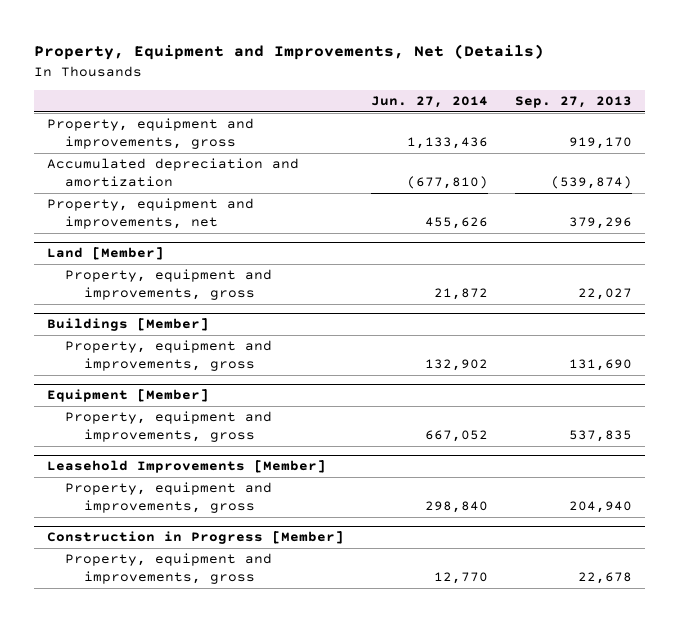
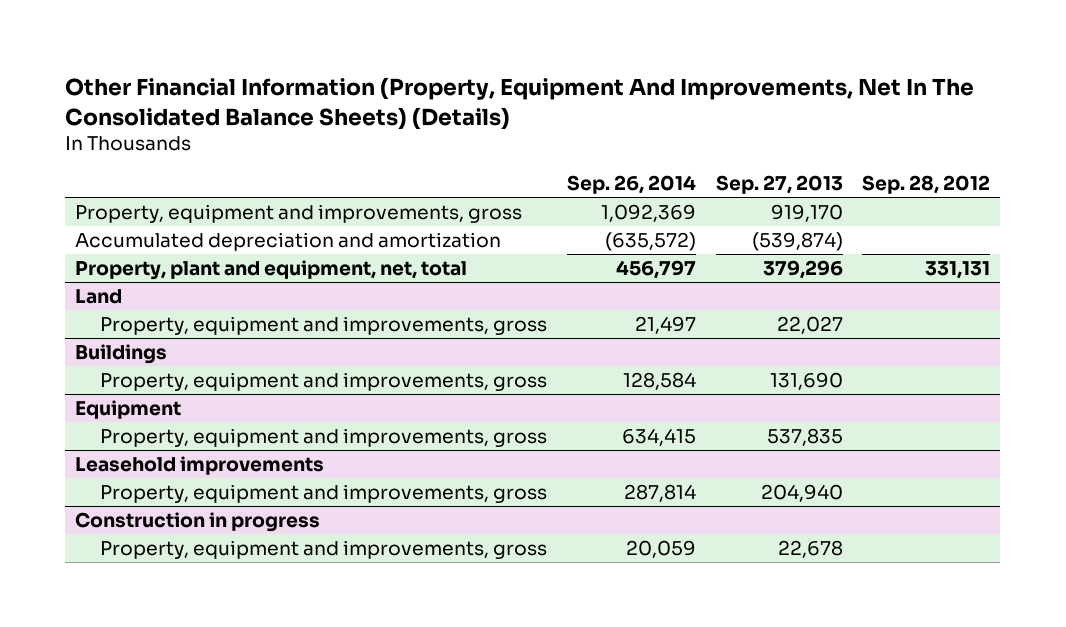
- Property, Equipment and Improvements, Net (Details)
+ Other Financial Information (Property, Equipment And Improvements, Net In The Consolidated Balance Sheets) (Details)
- | Jun. 27, 2014 | Sep. 27, 2013
+ | Sep. 26, 2014 | Sep. 27, 2013 | Sep. 28, 2012
- Property, equipment and improvements, net | 455,626 | 379,296
- Land [Member]
+ Property, plant and equipment, net, total | 456,797 | 379,296 | 331,131
+ Land
- Buildings [Member]
+ Buildings
- Equipment [Member]
+ Equipment
- Leasehold Improvements [Member]
+ Leasehold improvements
- Construction in Progress [Member]
+ Construction in progress

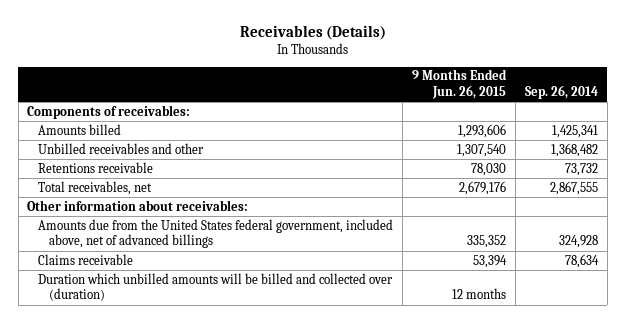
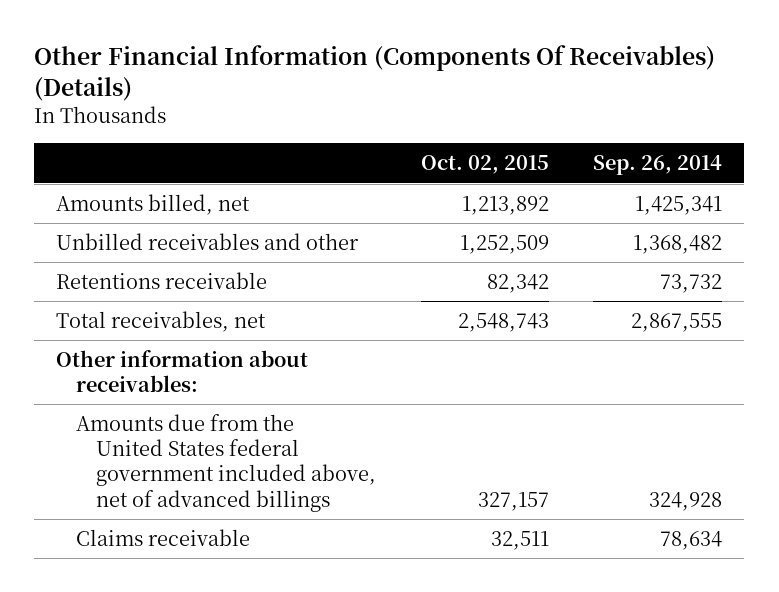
- Receivables (Details)
+ Other Financial Information (Components Of Receivables) (Details)
- | 9 Months Ended Jun. 26, 2015 | Sep. 26, 2014
+ | Oct. 02, 2015 | Sep. 26, 2014
- Components of receivables:
- Amounts billed | 1,293,606 | 1,425,341
+ Amounts billed, net | 1,213,892 | 1,425,341
- Amounts due from the United States federal government, included above, net of advanced billings | 335,352 | 324,928
+ Amounts due from the United States federal government included above, net of advanced billings | 327,157 | 324,928
- Duration which unbilled amounts will be billed and collected over (duration) | 12 months |

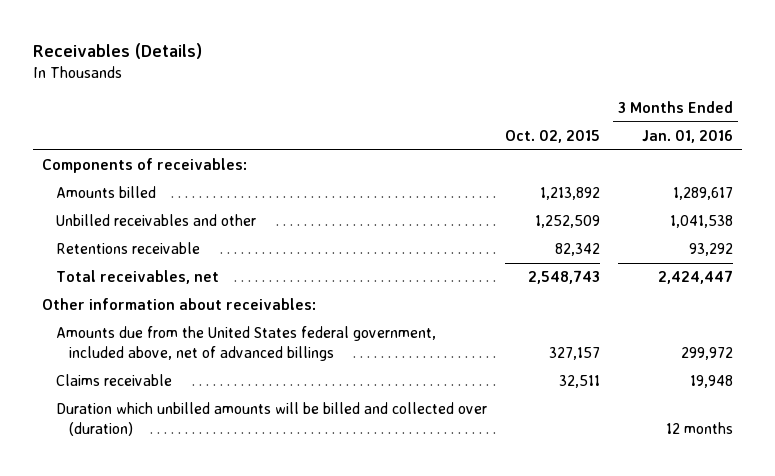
- Other Financial Information (Components Of Receivables) (Details)
+ Receivables (Details)
- | Oct. 02, 2015 | Sep. 26, 2014
+ | Oct. 02, 2015 | 3 Months Ended Jan. 01, 2016
- Amounts billed, net | 1,213,892 | 1,425,341
+ Components of receivables:
+ Amounts billed | 1,213,892 | 1,289,617
- Amounts due from the United States federal government included above, net of advanced billings | 327,157 | 324,928
+ Amounts due from the United States federal government, included above, net of advanced billings | 327,157 | 299,972
+ Duration which unbilled amounts will be billed and collected over (duration) | | 12 months

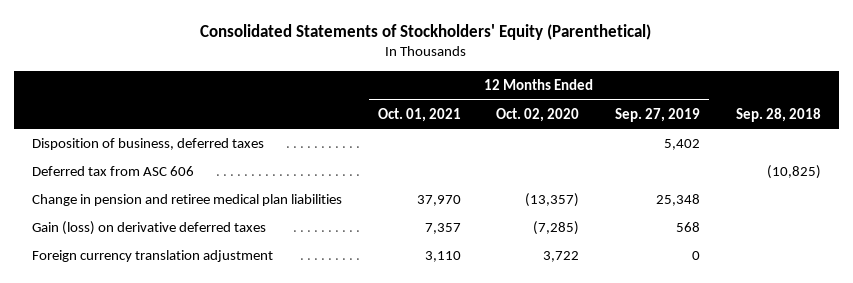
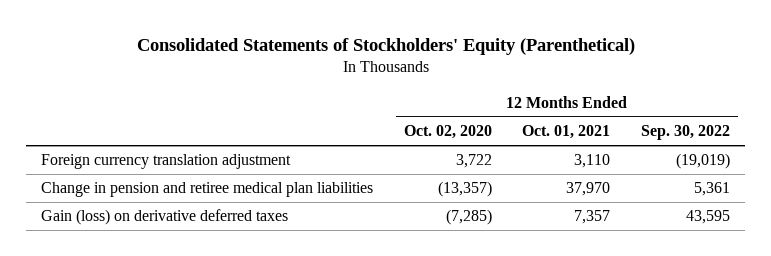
- | 12 Months Ended Oct. 01, 2021 | 12 Months Ended Oct. 02, 2020 | 12 Months Ended Sep. 27, 2019 | Sep. 28, 2018
+ | 12 Months Ended Oct. 02, 2020 | 12 Months Ended Oct. 01, 2021 | 12 Months Ended Sep. 30, 2022
- Disposition of business, deferred taxes | | | 5,402 |
- Deferred tax from ASC 606 | | | | (10,825)
moved up: Foreign currency translation adjustment | 3,722 | 3,110 | (19,019)

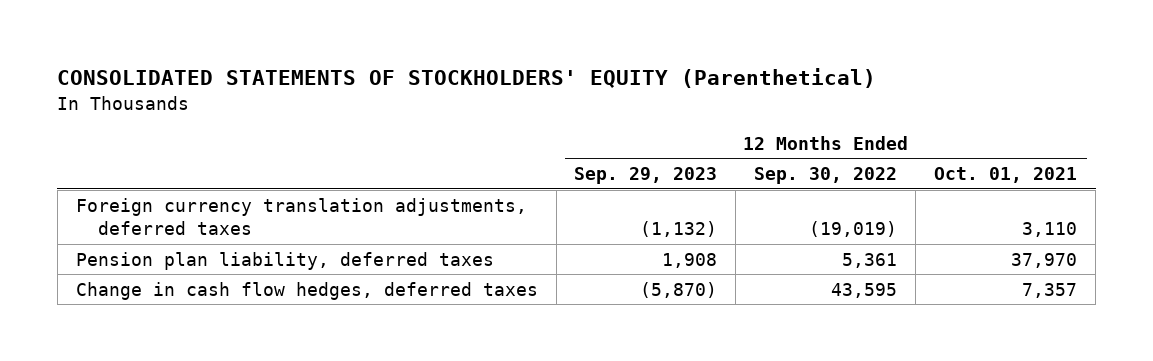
- Consolidated Statements of Stockholders' Equity (Parenthetical)
+ CONSOLIDATED STATEMENTS OF STOCKHOLDERS' EQUITY (Parenthetical)
- | 12 Months Ended Oct. 02, 2020 | 12 Months Ended Oct. 01, 2021 | 12 Months Ended Sep. 30, 2022
+ | 12 Months Ended Sep. 29, 2023 | 12 Months Ended Sep. 30, 2022 | 12 Months Ended Oct. 01, 2021
- Foreign currency translation adjustment | 3,722 | 3,110 | (19,019)
- Change in pension and retiree medical plan liabilities | (13,357) | 37,970 | 5,361
- Gain (loss) on derivative deferred taxes | (7,285) | 7,357 | 43,595
+ Foreign currency translation adjustments, deferred taxes | (1,132) | (19,019) | 3,110
+ Pension plan liability, deferred taxes | 1,908 | 5,361 | 37,970
+ Change in cash flow hedges, deferred taxes | (5,870) | 43,595 | 7,357

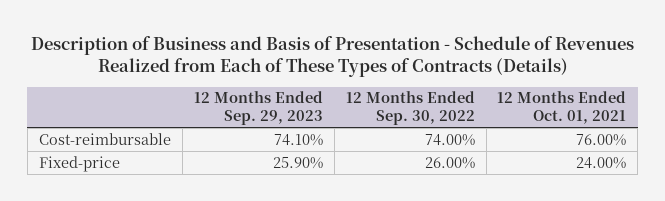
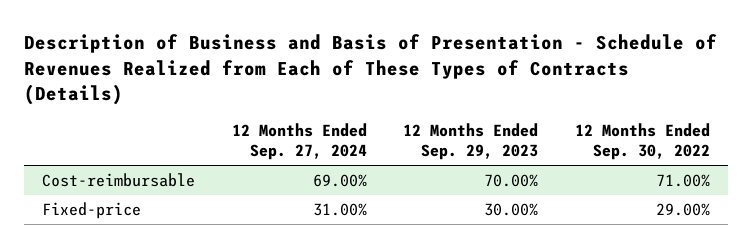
- | 12 Months Ended Sep. 29, 2023 | 12 Months Ended Sep. 30, 2022 | 12 Months Ended Oct. 01, 2021
+ | 12 Months Ended Sep. 27, 2024 | 12 Months Ended Sep. 29, 2023 | 12 Months Ended Sep. 30, 2022
- Cost-reimbursable | 74.10% | 74.00% | 76.00%
- Fixed-price | 25.90% | 26.00% | 24.00%
+ Cost-reimbursable | 69.00% | 70.00% | 71.00%
+ Fixed-price | 31.00% | 30.00% | 29.00%

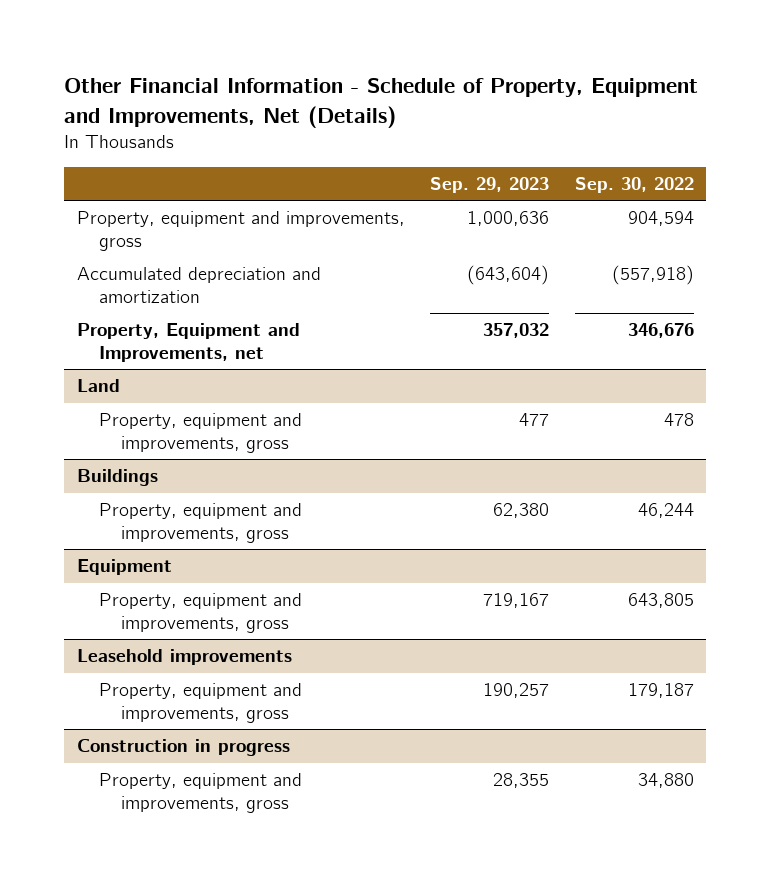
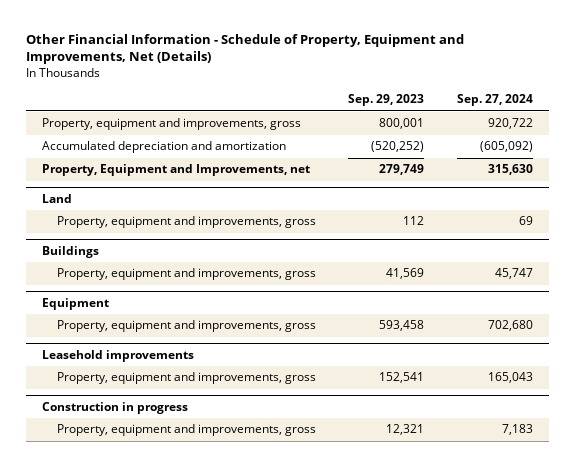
- | Sep. 29, 2023 | Sep. 30, 2022
+ | Sep. 29, 2023 | Sep. 27, 2024
- Property, equipment and improvements, gross | 1,000,636 | 904,594
- Accumulated depreciation and amortization | (643,604) | (557,918)
- Property, Equipment and Improvements, net | 357,032 | 346,676
+ Property, equipment and improvements, gross | 800,001 | 920,722
+ Accumulated depreciation and amortization | (520,252) | (605,092)
+ Property, Equipment and Improvements, net | 279,749 | 315,630
@ Land
- Property, equipment and improvements, gross | 477 | 478
+ Property, equipment and improvements, gross | 112 | 69
@ Buildings
- Property, equipment and improvements, gross | 62,380 | 46,244
+ Property, equipment and improvements, gross | 41,569 | 45,747
@ Equipment
- Property, equipment and improvements, gross | 719,167 | 643,805
+ Property, equipment and improvements, gross | 593,458 | 702,680
@ Leasehold improvements
- Property, equipment and improvements, gross | 190,257 | 179,187
+ Property, equipment and improvements, gross | 152,541 | 165,043
@ Construction in progress
- Property, equipment and improvements, gross | 28,355 | 34,880
+ Property, equipment and improvements, gross | 12,321 | 7,183

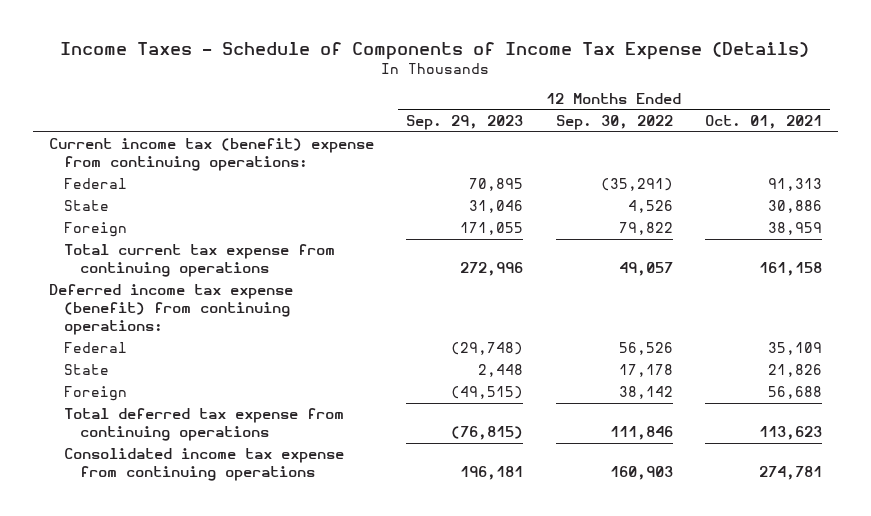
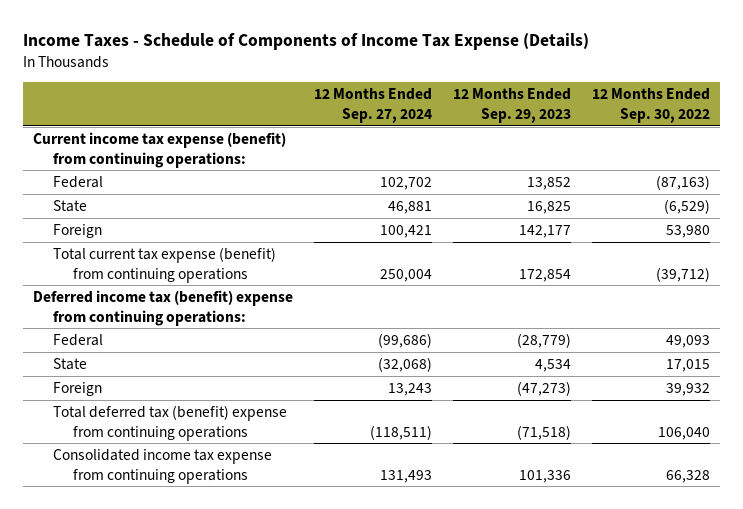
- | 12 Months Ended Sep. 29, 2023 | 12 Months Ended Sep. 30, 2022 | 12 Months Ended Oct. 01, 2021
+ | 12 Months Ended Sep. 27, 2024 | 12 Months Ended Sep. 29, 2023 | 12 Months Ended Sep. 30, 2022
- Current income tax (benefit) expense from continuing operations:
- Federal | 70,895 | (35,291) | 91,313
- State | 31,046 | 4,526 | 30,886
- Foreign | 171,055 | 79,822 | 38,959
- Total current tax expense from continuing operations | 272,996 | 49,057 | 161,158
- Deferred income tax expense (benefit) from continuing operations:
- Federal | (29,748) | 56,526 | 35,109
- State | 2,448 | 17,178 | 21,826
- Foreign | (49,515) | 38,142 | 56,688
- Total deferred tax expense from continuing operations | (76,815) | 111,846 | 113,623
- Consolidated income tax expense from continuing operations | 196,181 | 160,903 | 274,781
+ Current income tax expense (benefit) from continuing operations:
+ Federal | 102,702 | 13,852 | (87,163)
+ State | 46,881 | 16,825 | (6,529)
+ Foreign | 100,421 | 142,177 | 53,980
+ Total current tax expense (benefit) from continuing operations | 250,004 | 172,854 | (39,712)
+ Deferred income tax (benefit) expense from continuing operations:
+ Federal | (99,686) | (28,779) | 49,093
+ State | (32,068) | 4,534 | 17,015
+ Foreign | 13,243 | (47,273) | 39,932
+ Total deferred tax (benefit) expense from continuing operations | (118,511) | (71,518) | 106,040
+ Consolidated income tax expense from continuing operations | 131,493 | 101,336 | 66,328

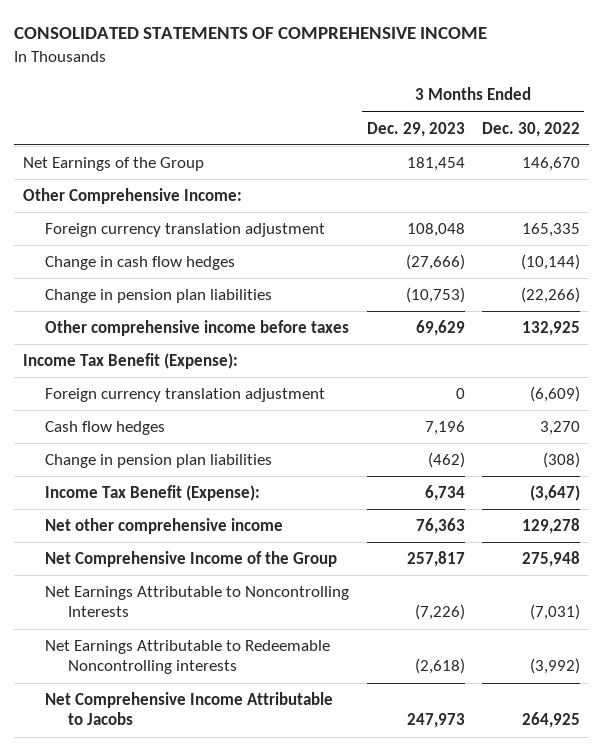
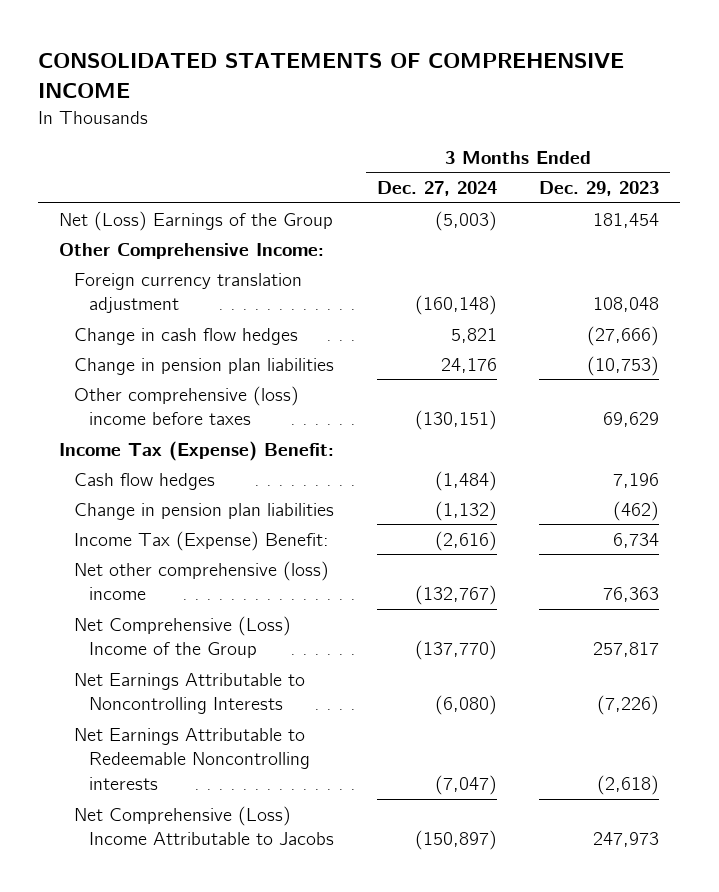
- | 3 Months Ended Dec. 29, 2023 | 3 Months Ended Dec. 30, 2022
+ | 3 Months Ended Dec. 27, 2024 | 3 Months Ended Dec. 29, 2023
- Net Earnings of the Group | 181,454 | 146,670
+ Net (Loss) Earnings of the Group | (5,003) | 181,454
- Other comprehensive income before taxes | 69,629 | 132,925
- Income Tax Benefit (Expense):
- Foreign currency translation adjustment | 0 | (6,609)
+ Other comprehensive (loss) income before taxes | (130,151) | 69,629
+ Income Tax (Expense) Benefit:
- Income Tax Benefit (Expense): | 6,734 | (3,647)
- Net other comprehensive income | 76,363 | 129,278
- Net Comprehensive Income of the Group | 257,817 | 275,948
+ Income Tax (Expense) Benefit: | (2,616) | 6,734
+ Net other comprehensive (loss) income | (132,767) | 76,363
+ Net Comprehensive (Loss) Income of the Group | (137,770) | 257,817
- Net Comprehensive Income Attributable to Jacobs | 247,973 | 264,925
+ Net Comprehensive (Loss) Income Attributable to Jacobs | (150,897) | 247,973

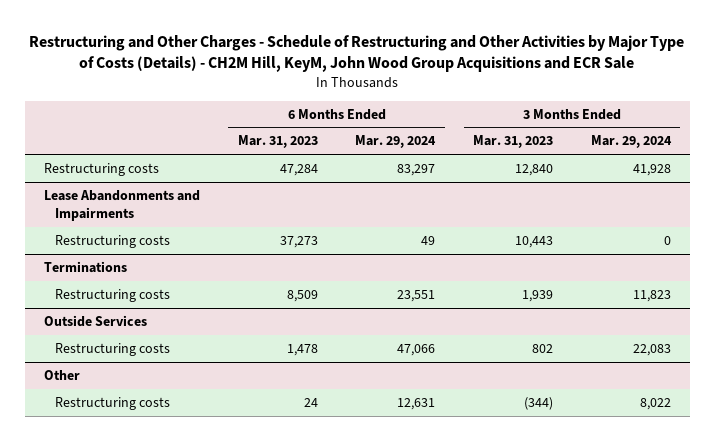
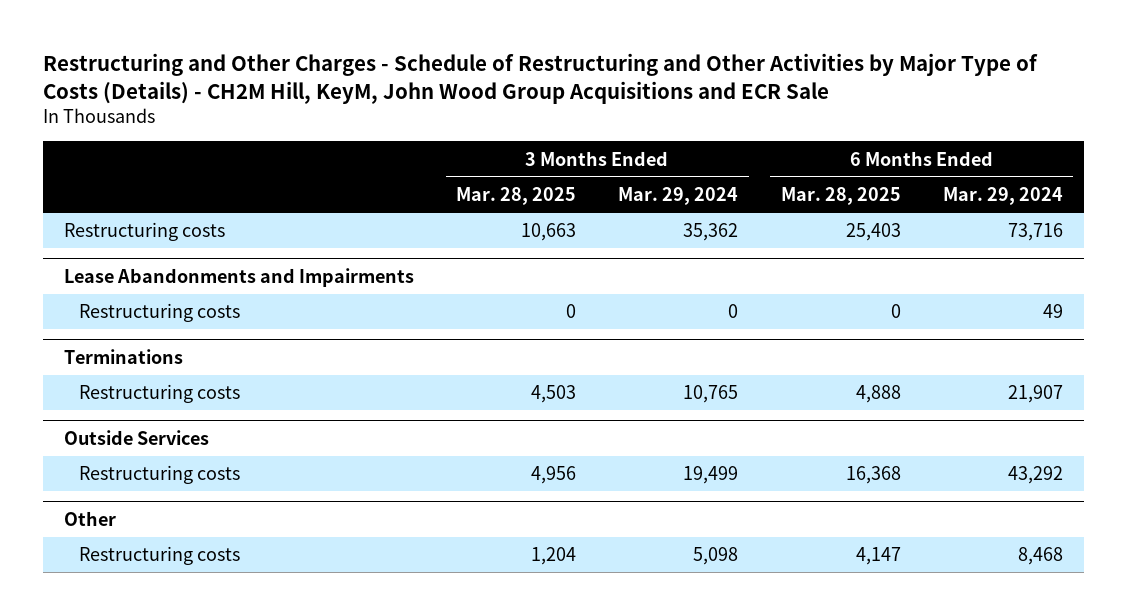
- | 6 Months Ended Mar. 31, 2023 | 6 Months Ended Mar. 29, 2024 | 3 Months Ended Mar. 31, 2023 | 3 Months Ended Mar. 29, 2024
+ | 3 Months Ended Mar. 28, 2025 | 3 Months Ended Mar. 29, 2024 | 6 Months Ended Mar. 28, 2025 | 6 Months Ended Mar. 29, 2024
- Restructuring costs | 47,284 | 83,297 | 12,840 | 41,928
+ Restructuring costs | 10,663 | 35,362 | 25,403 | 73,716
@ Terminations
- Restructuring costs | 8,509 | 23,551 | 1,939 | 11,823
+ Restructuring costs | 4,503 | 10,765 | 4,888 | 21,907
@ Outside Services
- Restructuring costs | 1,478 | 47,066 | 802 | 22,083
+ Restructuring costs | 4,956 | 19,499 | 16,368 | 43,292
@ Other
- Restructuring costs | 24 | 12,631 | (344) | 8,022
+ Restructuring costs | 1,204 | 5,098 | 4,147 | 8,468

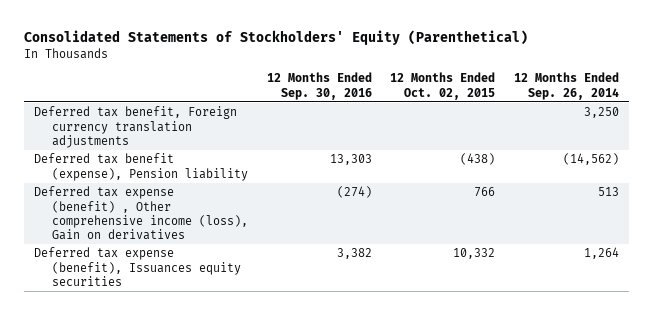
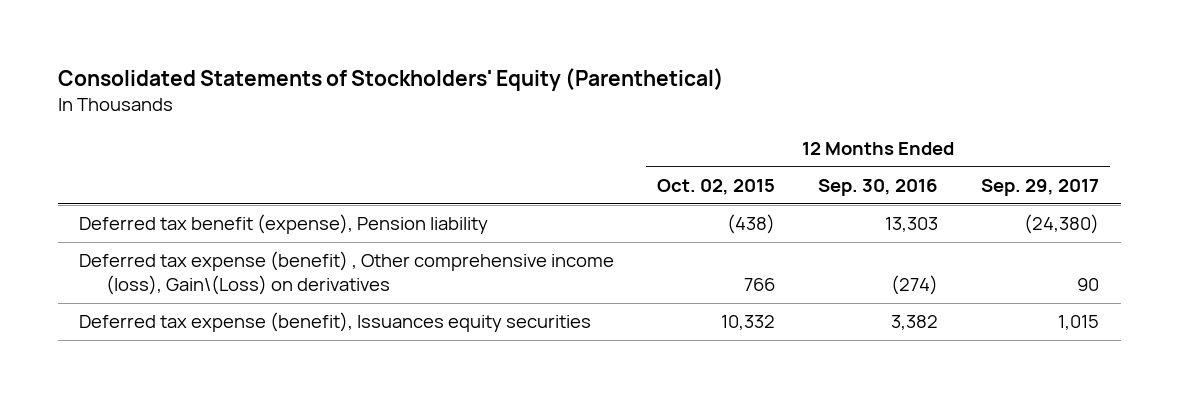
- | 12 Months Ended Sep. 30, 2016 | 12 Months Ended Oct. 02, 2015 | 12 Months Ended Sep. 26, 2014
+ | 12 Months Ended Oct. 02, 2015 | 12 Months Ended Sep. 30, 2016 | 12 Months Ended Sep. 29, 2017
- Deferred tax benefit, Foreign currency translation adjustments | | | 3,250
- Deferred tax expense (benefit) , Other comprehensive income (loss), Gain on derivatives | (274) | 766 | 513
+ Deferred tax expense (benefit) , Other comprehensive income (loss), Gain\(Loss) on derivatives | 766 | (274) | 90

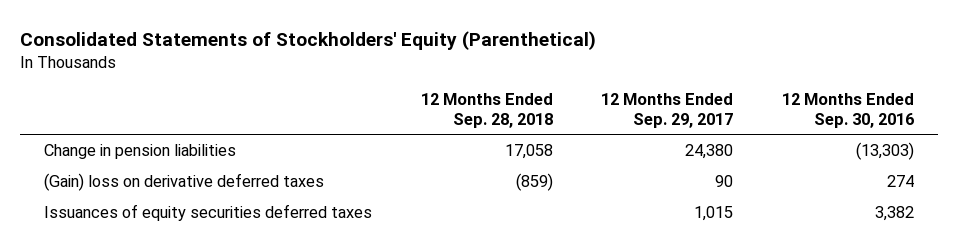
- | 12 Months Ended Oct. 02, 2015 | 12 Months Ended Sep. 30, 2016 | 12 Months Ended Sep. 29, 2017
+ | 12 Months Ended Sep. 28, 2018 | 12 Months Ended Sep. 29, 2017 | 12 Months Ended Sep. 30, 2016
- Deferred tax benefit (expense), Pension liability | (438) | 13,303 | (24,380)
- Deferred tax expense (benefit) , Other comprehensive income (loss), Gain\(Loss) on derivatives | 766 | (274) | 90
- Deferred tax expense (benefit), Issuances equity securities | 10,332 | 3,382 | 1,015
+ Change in pension liabilities | 17,058 | 24,380 | (13,303)
+ (Gain) loss on derivative deferred taxes | (859) | 90 | 274
+ Issuances of equity securities deferred taxes | | 1,015 | 3,382

